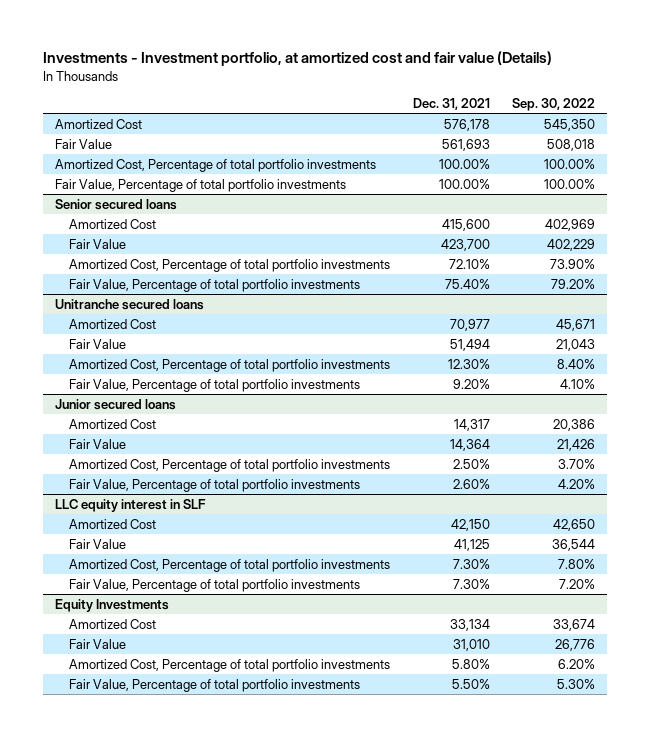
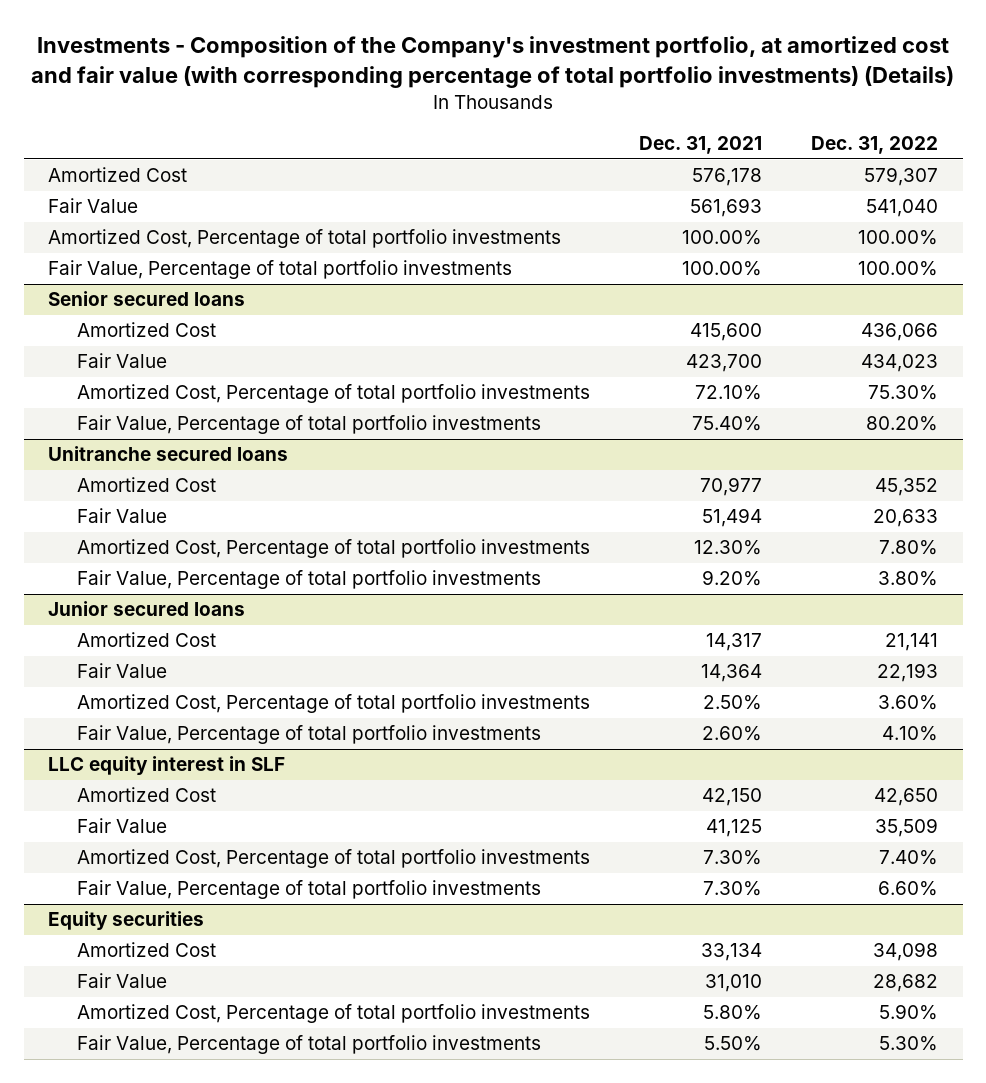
- Investments - Investment portfolio, at amortized cost and fair value (Details)
+ Investments - Composition of the Company's investment portfolio, at amortized cost and fair value (with corresponding percentage of total portfolio investments) (Details)
- | Dec. 31, 2021 | Sep. 30, 2022
+ | Dec. 31, 2021 | Dec. 31, 2022
- Equity Investments
+ Equity securities

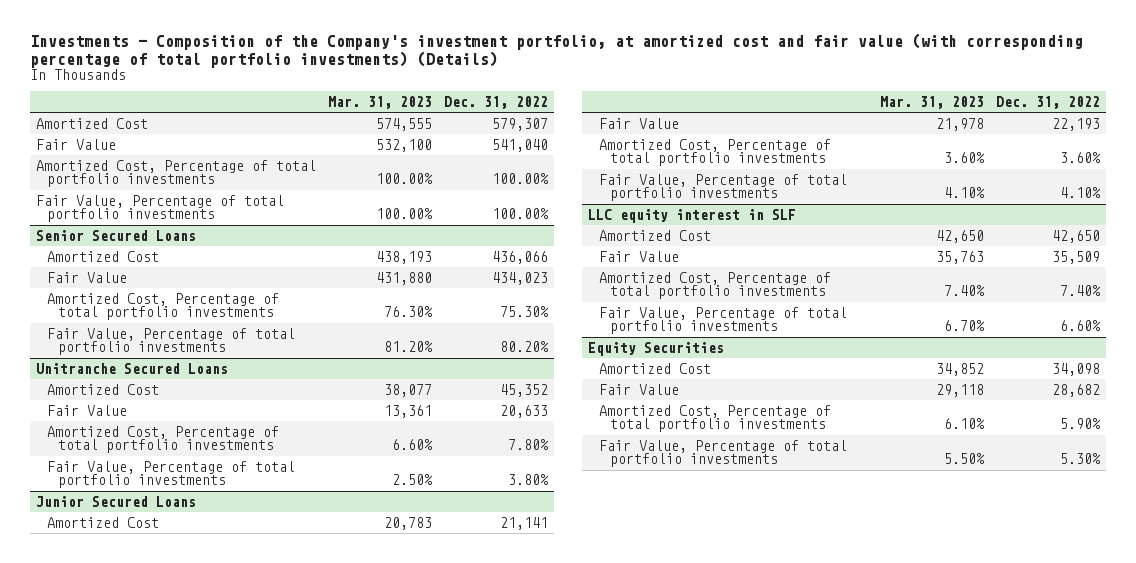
- | Dec. 31, 2021 | Dec. 31, 2022
+ | Mar. 31, 2023 | Dec. 31, 2022
- Senior secured loans
+ Senior Secured Loans
- Unitranche secured loans
+ Unitranche Secured Loans
- Junior secured loans
+ Junior Secured Loans
- Equity securities
+ Equity Securities

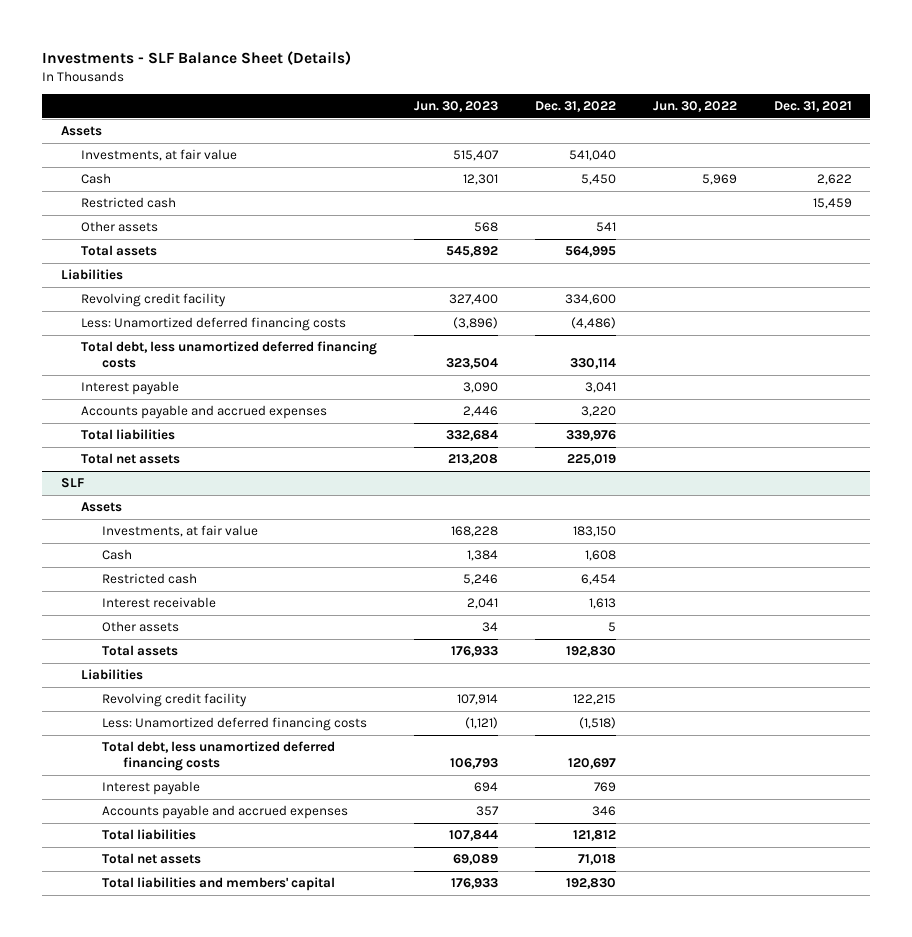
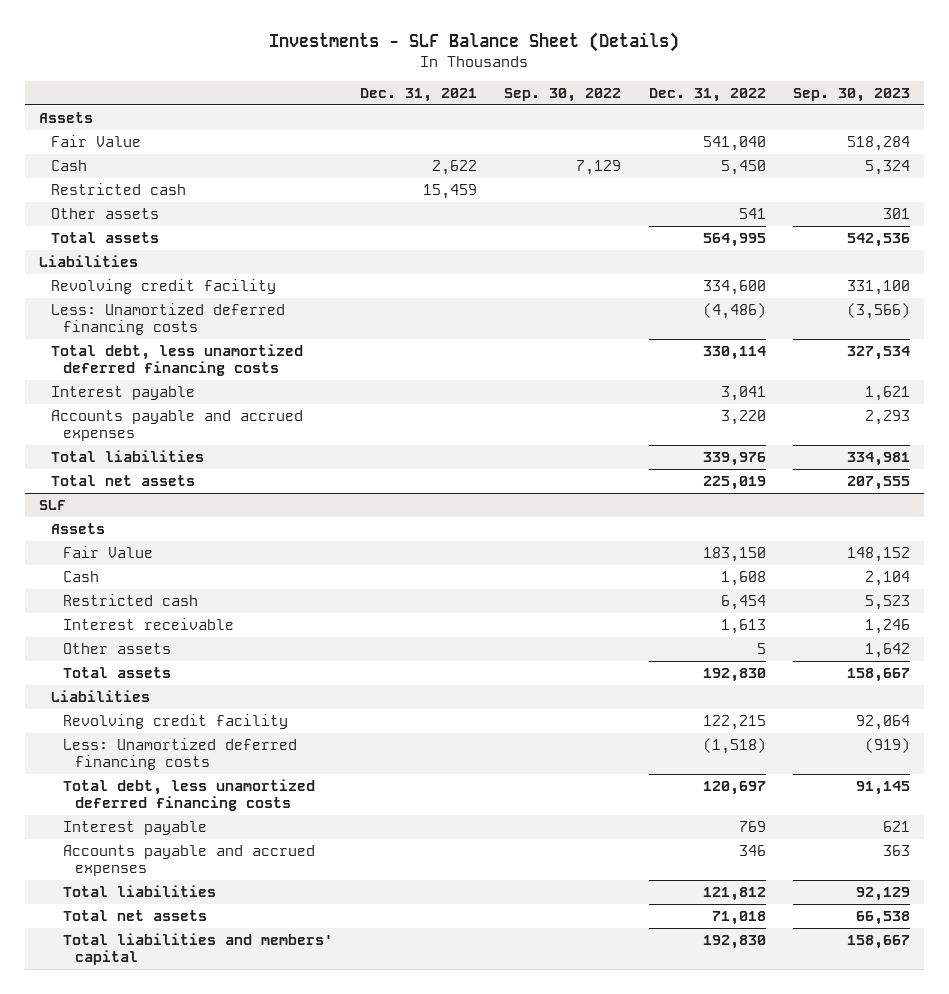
- | Jun. 30, 2023 | Dec. 31, 2022 | Jun. 30, 2022 | Dec. 31, 2021
+ | Dec. 31, 2021 | Sep. 30, 2022 | Dec. 31, 2022 | Sep. 30, 2023
- Investments, at fair value | 515,407 | 541,040 | |
+ Fair Value | | | 541,040 | 518,284
@ SLF
- Investments, at fair value | 168,228 | 183,150 | |
+ Fair Value | | | 183,150 | 148,152

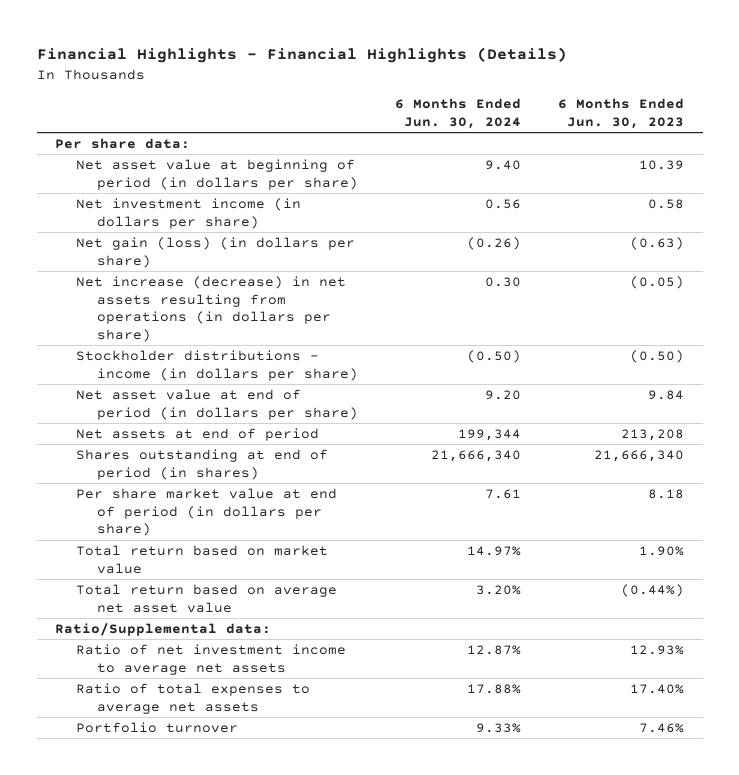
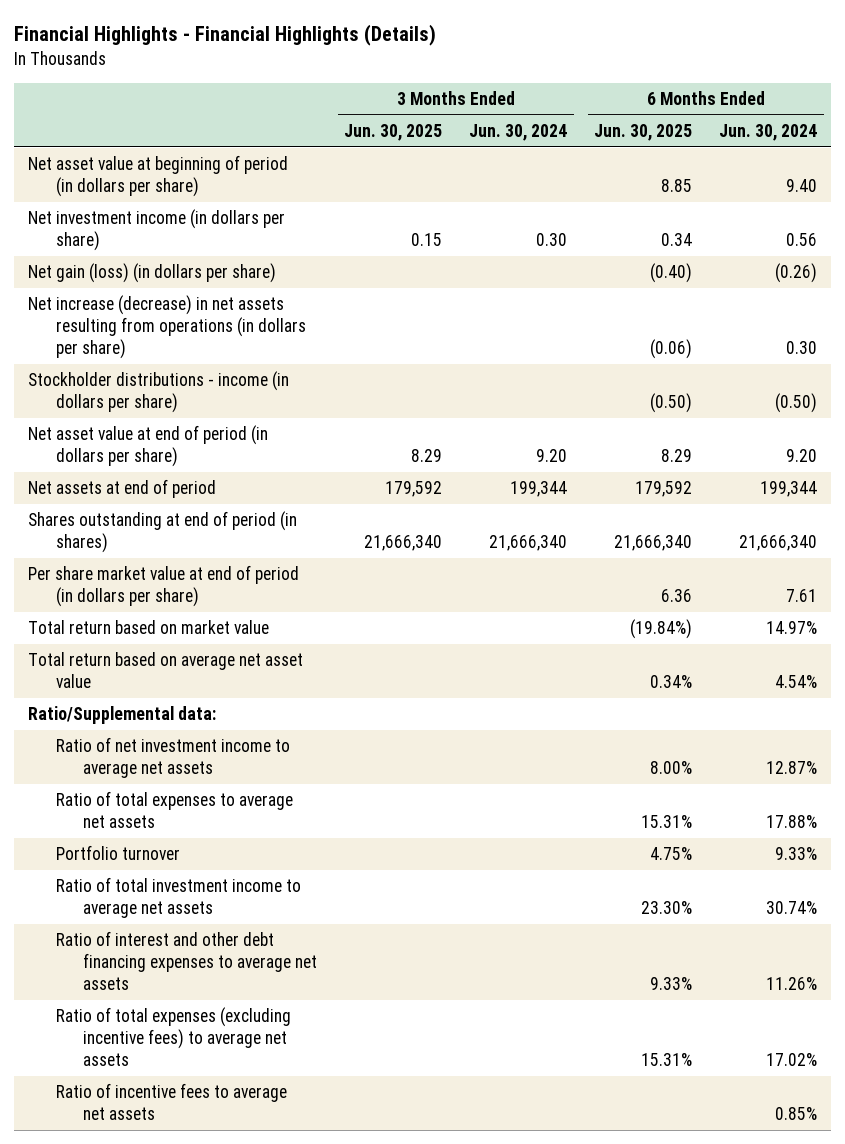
- | 6 Months Ended Jun. 30, 2024 | 6 Months Ended Jun. 30, 2023
+ | 3 Months Ended Jun. 30, 2025 | 3 Months Ended Jun. 30, 2024 | 6 Months Ended Jun. 30, 2025 | 6 Months Ended Jun. 30, 2024
- Per share data:
- Total return based on average net asset value | 3.20% | (0.44%)
+ Total return based on average net asset value | | | 0.34% | 4.54%
+ Ratio of total investment income to average net assets | | | 23.30% | 30.74%
+ Ratio of interest and other debt financing expenses to average net assets | | | 9.33% | 11.26%
+ Ratio of total expenses (excluding incentive fees) to average net assets | | | 15.31% | 17.02%
+ Ratio of incentive fees to average net assets | | | | 0.85%

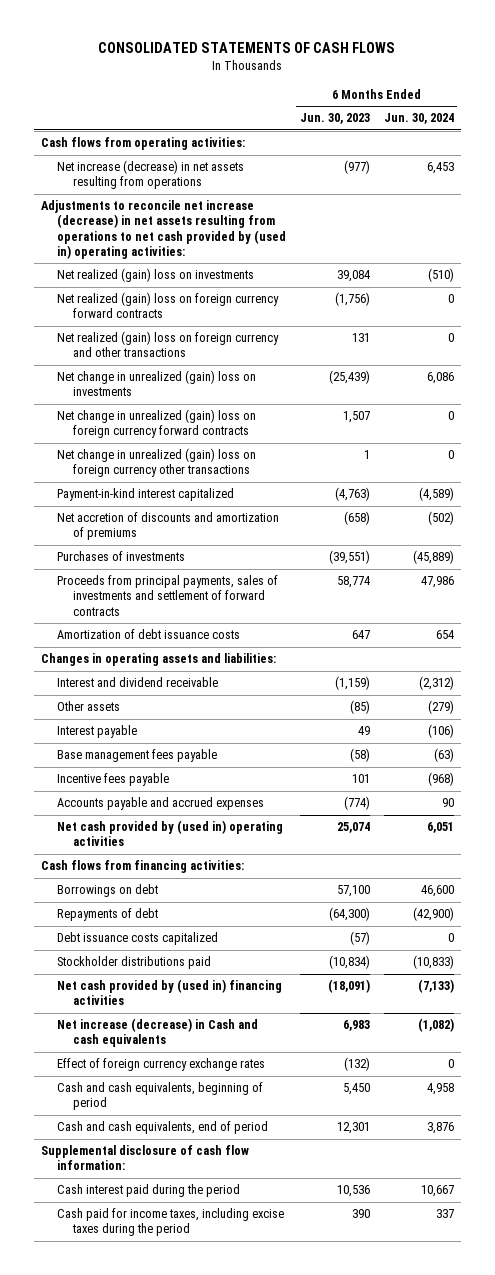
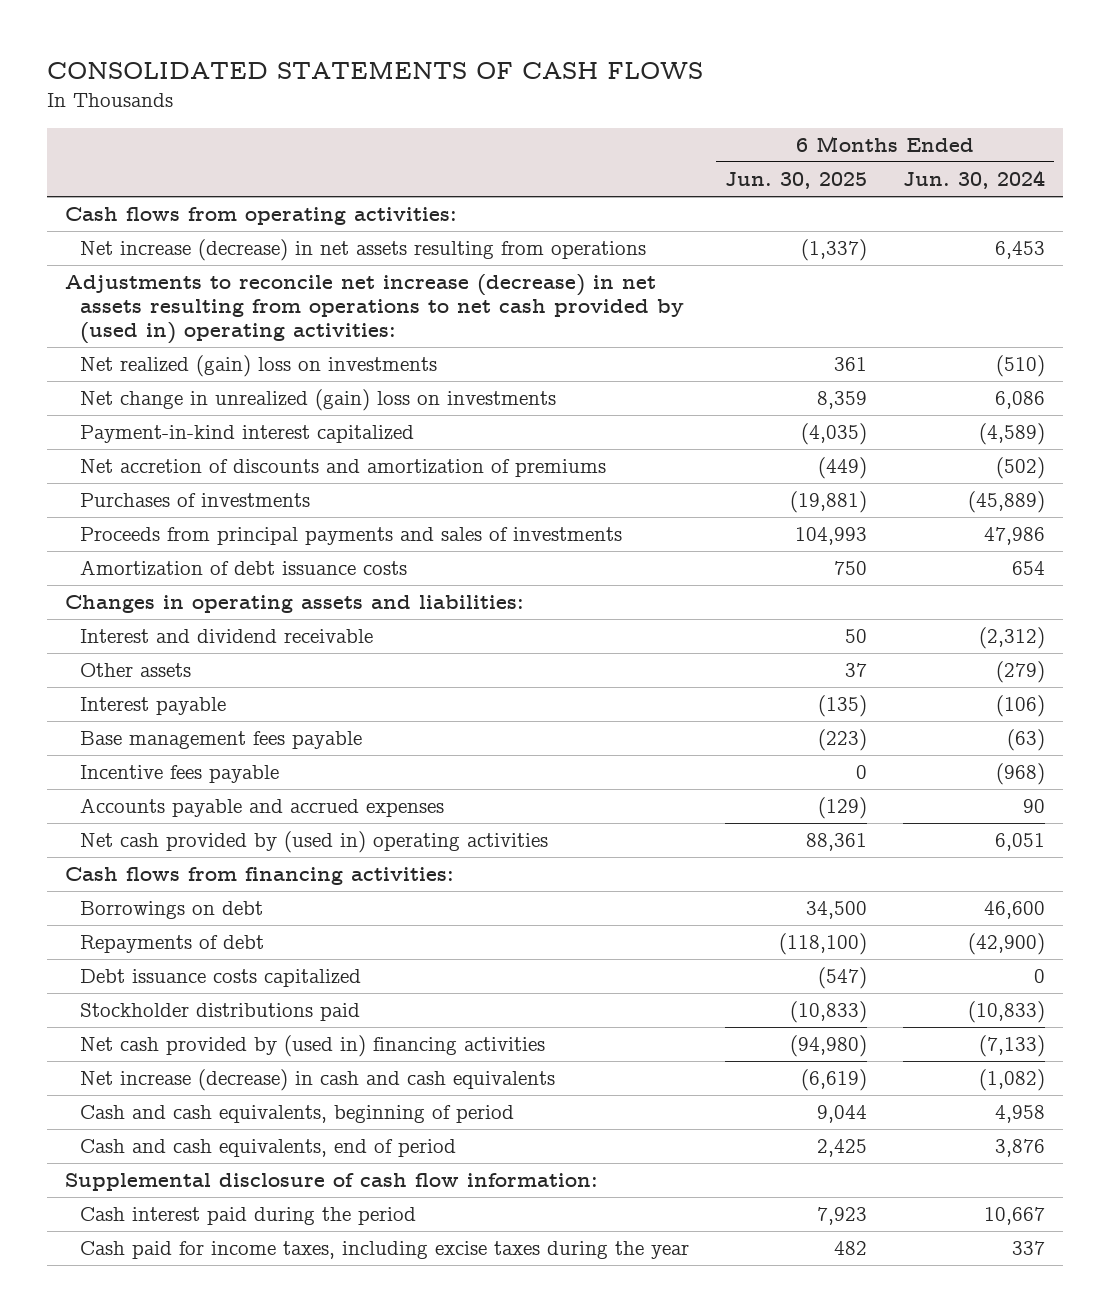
- | 6 Months Ended Jun. 30, 2023 | 6 Months Ended Jun. 30, 2024
+ | 6 Months Ended Jun. 30, 2025 | 6 Months Ended Jun. 30, 2024
- Net realized (gain) loss on foreign currency forward contracts | (1,756) | 0
- Net realized (gain) loss on foreign currency and other transactions | 131 | 0
- Net change in unrealized (gain) loss on foreign currency forward contracts | 1,507 | 0
- Net change in unrealized (gain) loss on foreign currency other transactions | 1 | 0
- Proceeds from principal payments, sales of investments and settlement of forward contracts | 58,774 | 47,986
+ Proceeds from principal payments and sales of investments | 104,993 | 47,986
- Net increase (decrease) in Cash and cash equivalents | 6,983 | (1,082)
- Effect of foreign currency exchange rates | (132) | 0
+ Net increase (decrease) in cash and cash equivalents | (6,619) | (1,082)
- Cash paid for income taxes, including excise taxes during the period | 390 | 337
+ Cash paid for income taxes, including excise taxes during the year | 482 | 337

